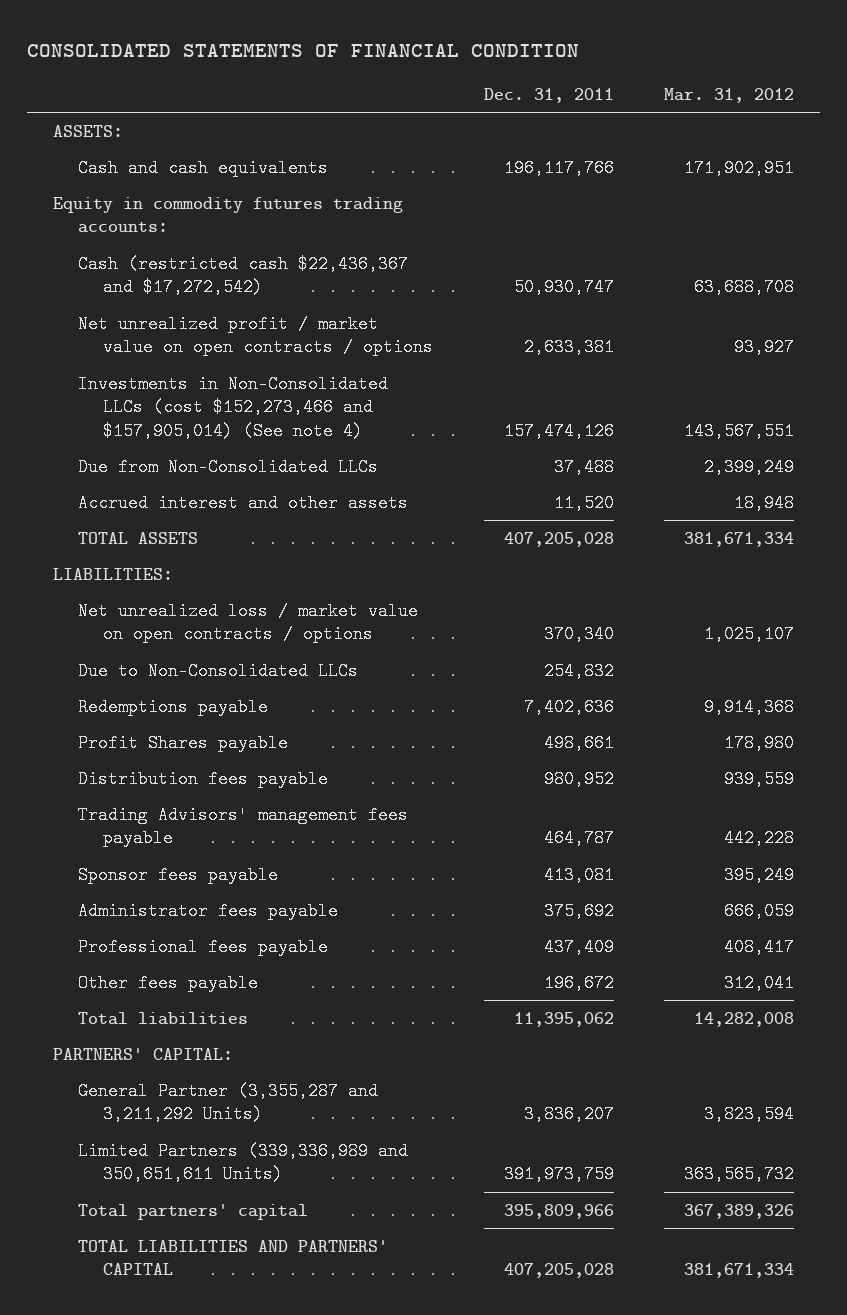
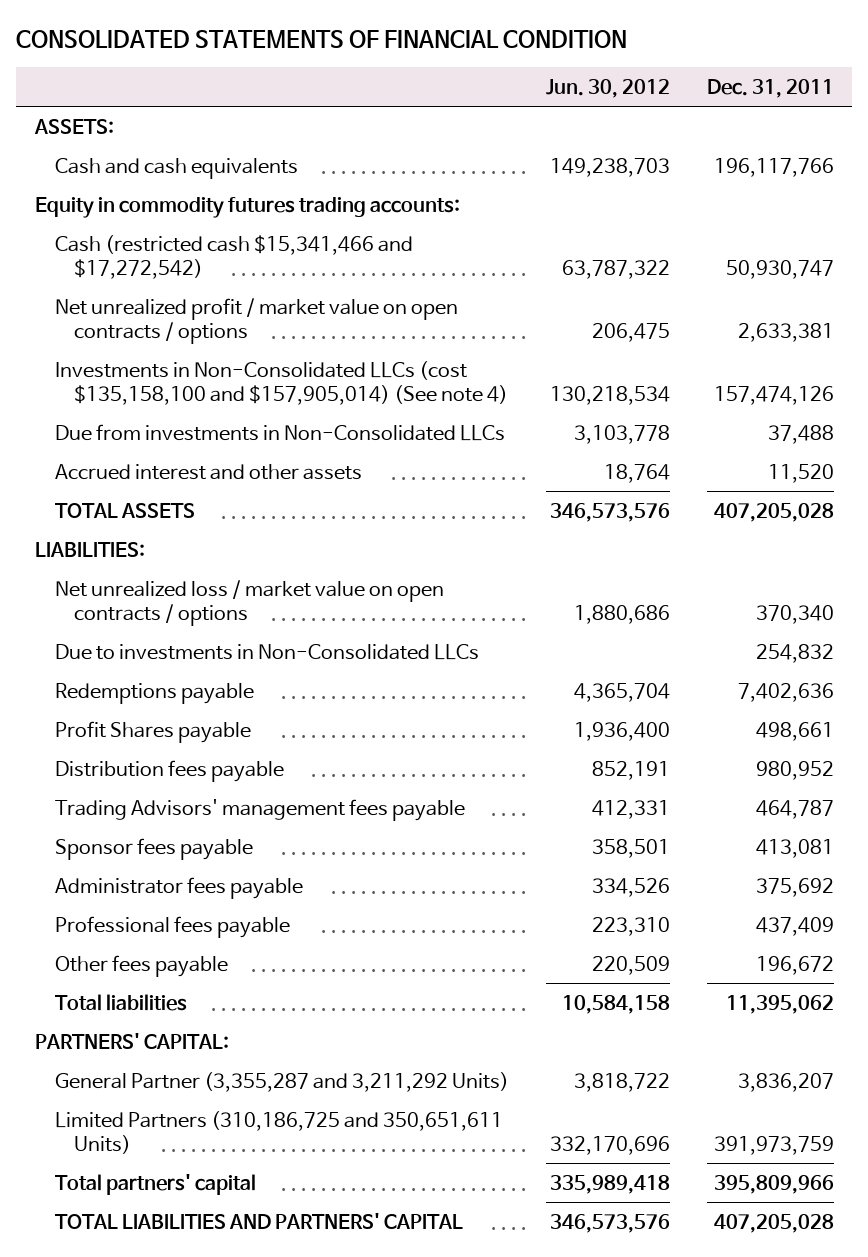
- | Dec. 31, 2011 | Mar. 31, 2012
+ | Jun. 30, 2012 | Dec. 31, 2011
- Cash (restricted cash $22,436,367 and $17,272,542) | 50,930,747 | 63,688,708
+ Cash (restricted cash $15,341,466 and $17,272,542) | 63,787,322 | 50,930,747
- Investments in Non-Consolidated LLCs (cost $152,273,466 and $157,905,014) (See note 4) | 157,474,126 | 143,567,551
- Due from Non-Consolidated LLCs | 37,488 | 2,399,249
+ Investments in Non-Consolidated LLCs (cost $135,158,100 and $157,905,014) (See note 4) | 130,218,534 | 157,474,126
+ Due from investments in Non-Consolidated LLCs | 3,103,778 | 37,488
- Due to Non-Consolidated LLCs | 254,832 |
+ Due to investments in Non-Consolidated LLCs | | 254,832
- Limited Partners (339,336,989 and 350,651,611 Units) | 391,973,759 | 363,565,732
+ Limited Partners (310,186,725 and 350,651,611 Units) | 332,170,696 | 391,973,759

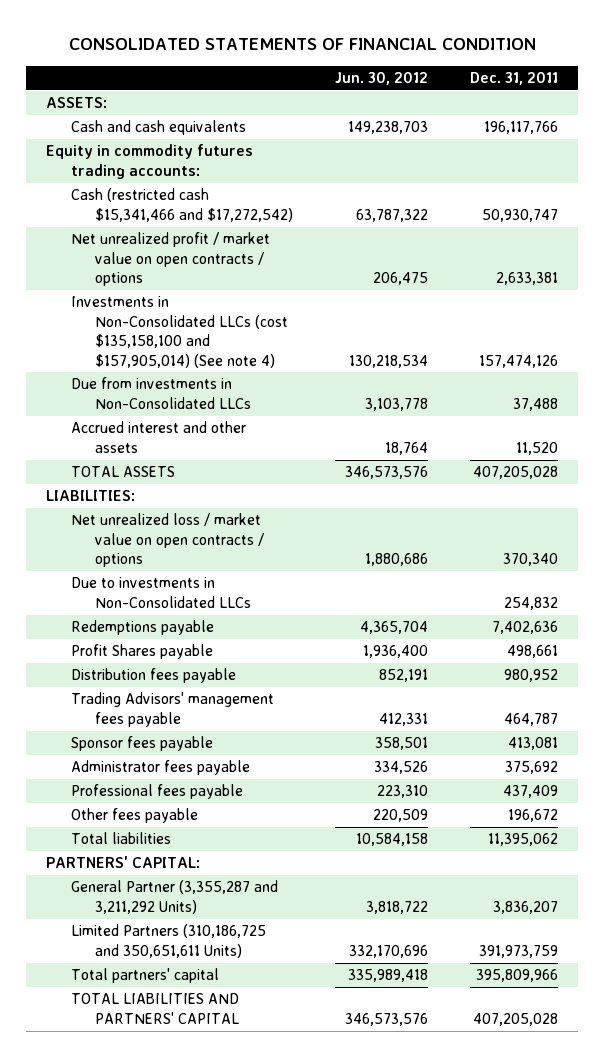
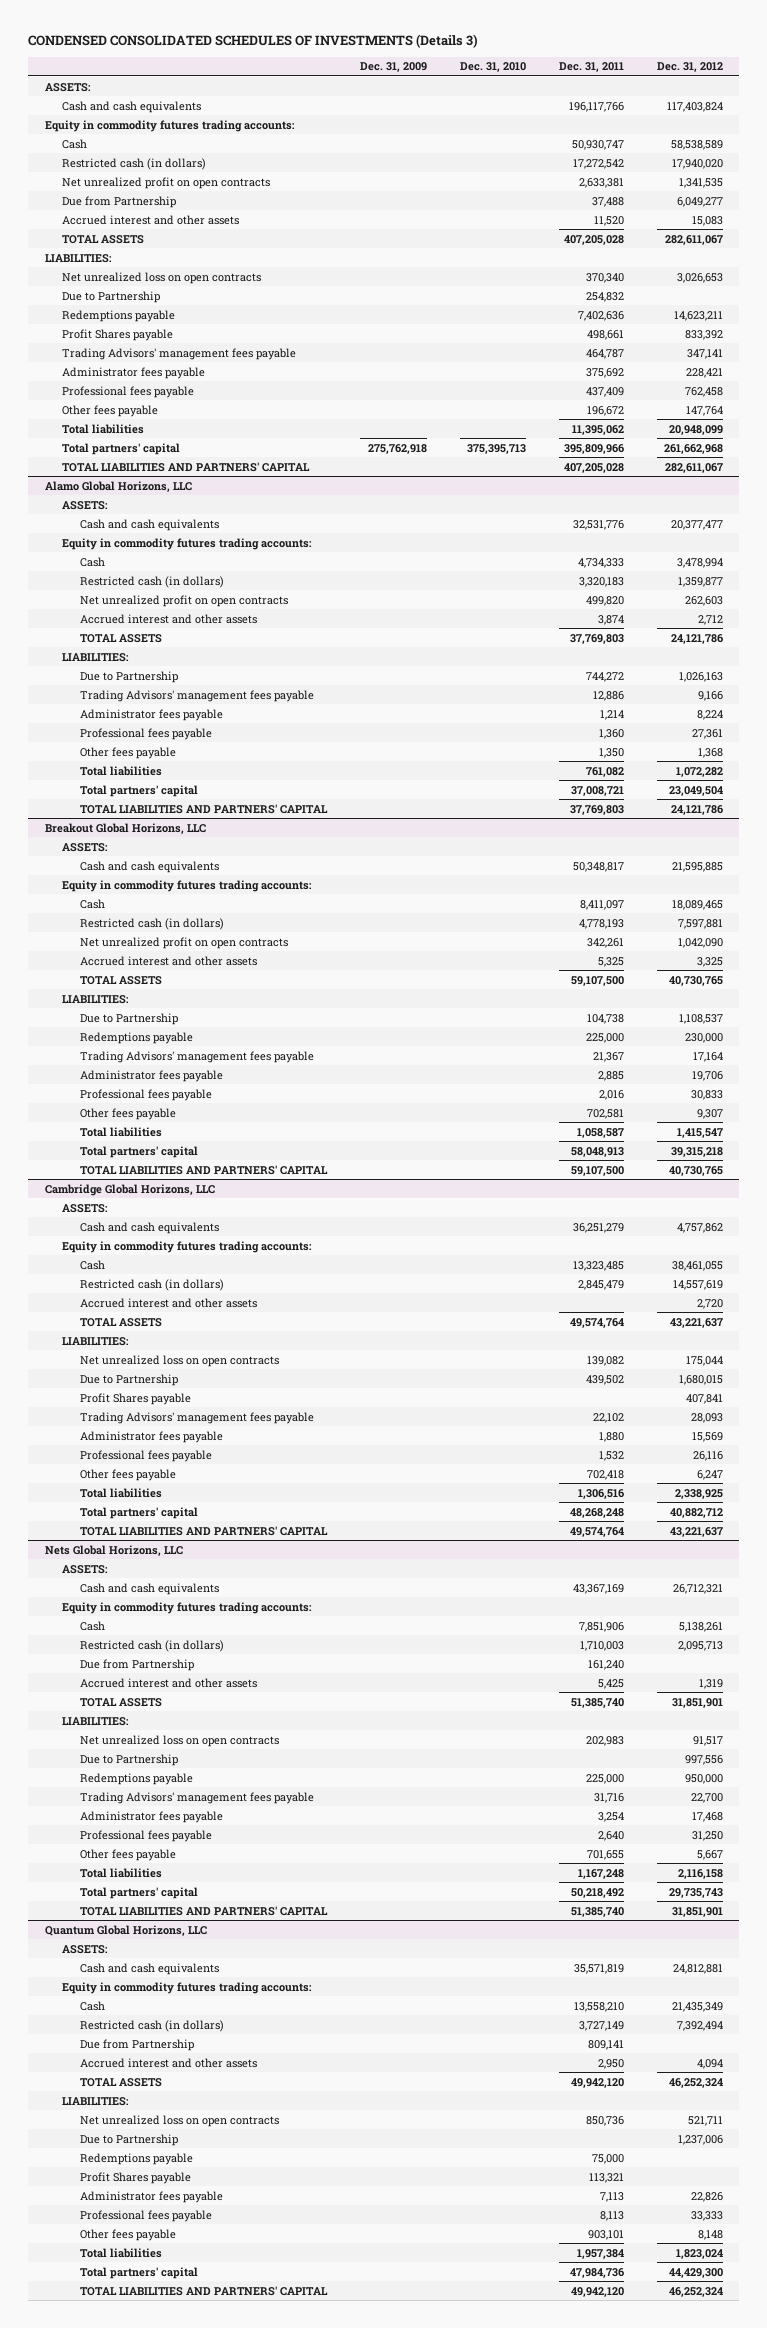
- CONSOLIDATED STATEMENTS OF FINANCIAL CONDITION
+ CONDENSED CONSOLIDATED SCHEDULES OF INVESTMENTS (Details 3)
- | Jun. 30, 2012 | Dec. 31, 2011
+ | Dec. 31, 2009 | Dec. 31, 2010 | Dec. 31, 2011 | Dec. 31, 2012
- Cash (restricted cash $15,341,466 and $17,272,542) | 63,787,322 | 50,930,747
- Net unrealized profit / market value on open contracts / options | 206,475 | 2,633,381
- Investments in Non-Consolidated LLCs (cost $135,158,100 and $157,905,014) (See note 4) | 130,218,534 | 157,474,126
- Due from investments in Non-Consolidated LLCs | 3,103,778 | 37,488
+ Cash | | | 50,930,747 | 58,538,589
+ Restricted cash (in dollars) | | | 17,272,542 | 17,940,020
+ Net unrealized profit on open contracts | | | 2,633,381 | 1,341,535
+ Due from Partnership | | | 37,488 | 6,049,277
- Net unrealized loss / market value on open contracts / options | 1,880,686 | 370,340
- Due to investments in Non-Consolidated LLCs | | 254,832
+ Net unrealized loss on open contracts | | | 370,340 | 3,026,653
+ Due to Partnership | | | 254,832 |
- Distribution fees payable | 852,191 | 980,952
- Sponsor fees payable | 358,501 | 413,081
- PARTNERS' CAPITAL:
- General Partner (3,355,287 and 3,211,292 Units) | 3,818,722 | 3,836,207
- Limited Partners (310,186,725 and 350,651,611 Units) | 332,170,696 | 391,973,759
+ Alamo Global Horizons, LLC
+ ASSETS:
+ Cash and cash equivalents | | | 32,531,776 | 20,377,477
+ Equity in commodity futures trading accounts:
+ Cash | | | 4,734,333 | 3,478,994
+ Restricted cash (in dollars) | | | 3,320,183 | 1,359,877
+ Net unrealized profit on open contracts | | | 499,820 | 262,603
+ Accrued interest and other assets | | | 3,874 | 2,712
+ TOTAL ASSETS | | | 37,769,803 | 24,121,786
+ LIABILITIES:
+ Due to Partnership | | | 744,272 | 1,026,163
+ Trading Advisors' management fees payable | | | 12,886 | 9,166
+ Administrator fees payable | | | 1,214 | 8,224
+ Professional fees payable | | | 1,360 | 27,361
+ Other fees payable | | | 1,350 | 1,368
+ Total liabilities | | | 761,082 | 1,072,282
+ Total partners' capital | | | 37,008,721 | 23,049,504
+ TOTAL LIABILITIES AND PARTNERS' CAPITAL | | | 37,769,803 | 24,121,786
+ Breakout Global Horizons, LLC
+ ASSETS:
+ Cash and cash equivalents | | | 50,348,817 | 21,595,885
+ Equity in commodity futures trading accounts:
+ Cash | | | 8,411,097 | 18,089,465
+ Restricted cash (in dollars) | | | 4,778,193 | 7,597,881
+ Net unrealized profit on open contracts | | | 342,261 | 1,042,090
+ Accrued interest and other assets | | | 5,325 | 3,325
+ TOTAL ASSETS | | | 59,107,500 | 40,730,765
+ LIABILITIES:
+ Due to Partnership | | | 104,738 | 1,108,537
+ Redemptions payable | | | 225,000 | 230,000
+ Trading Advisors' management fees payable | | | 21,367 | 17,164
+ Administrator fees payable | | | 2,885 | 19,706
+ Professional fees payable | | | 2,016 | 30,833
+ Other fees payable | | | 702,581 | 9,307
+ Total liabilities | | | 1,058,587 | 1,415,547
+ Total partners' capital | | | 58,048,913 | 39,315,218
+ TOTAL LIABILITIES AND PARTNERS' CAPITAL | | | 59,107,500 | 40,730,765
+ Cambridge Global Horizons, LLC
+ ASSETS:
+ Cash and cash equivalents | | | 36,251,279 | 4,757,862
+ Equity in commodity futures trading accounts:
+ Cash | | | 13,323,485 | 38,461,055
+ Restricted cash (in dollars) | | | 2,845,479 | 14,557,619
+ Accrued interest and other assets | | | | 2,720
+ TOTAL ASSETS | | | 49,574,764 | 43,221,637
+ LIABILITIES:
+ Net unrealized loss on open contracts | | | 139,082 | 175,044
+ Due to Partnership | | | 439,502 | 1,680,015
+ Profit Shares payable | | | | 407,841
+ Trading Advisors' management fees payable | | | 22,102 | 28,093
+ Administrator fees payable | | | 1,880 | 15,569
+ Professional fees payable | | | 1,532 | 26,116
+ Other fees payable | | | 702,418 | 6,247
+ Total liabilities | | | 1,306,516 | 2,338,925
+ Total partners' capital | | | 48,268,248 | 40,882,712
+ TOTAL LIABILITIES AND PARTNERS' CAPITAL | | | 49,574,764 | 43,221,637
+ Nets Global Horizons, LLC
+ ASSETS:
+ Cash and cash equivalents | | | 43,367,169 | 26,712,321
+ Equity in commodity futures trading accounts:
+ Cash | | | 7,851,906 | 5,138,261
+ Restricted cash (in dollars) | | | 1,710,003 | 2,095,713
+ Due from Partnership | | | 161,240 |
+ Accrued interest and other assets | | | 5,425 | 1,319
+ TOTAL ASSETS | | | 51,385,740 | 31,851,901
+ LIABILITIES:
+ Net unrealized loss on open contracts | | | 202,983 | 91,517
+ Due to Partnership | | | | 997,556
+ Redemptions payable | | | 225,000 | 950,000
+ Trading Advisors' management fees payable | | | 31,716 | 22,700
+ Administrator fees payable | | | 3,254 | 17,468
+ Professional fees payable | | | 2,640 | 31,250
+ Other fees payable | | | 701,655 | 5,667
+ Total liabilities | | | 1,167,248 | 2,116,158
+ Total partners' capital | | | 50,218,492 | 29,735,743
+ TOTAL LIABILITIES AND PARTNERS' CAPITAL | | | 51,385,740 | 31,851,901
+ Quantum Global Horizons, LLC
+ ASSETS:
+ Cash and cash equivalents | | | 35,571,819 | 24,812,881
+ Equity in commodity futures trading accounts:
+ Cash | | | 13,558,210 | 21,435,349
+ Restricted cash (in dollars) | | | 3,727,149 | 7,392,494
+ Due from Partnership | | | 809,141 |
+ Accrued interest and other assets | | | 2,950 | 4,094
+ TOTAL ASSETS | | | 49,942,120 | 46,252,324
+ LIABILITIES:
+ Net unrealized loss on open contracts | | | 850,736 | 521,711
+ Due to Partnership | | | | 1,237,006
+ Redemptions payable | | | 75,000 |
+ Profit Shares payable | | | 113,321 |
+ Administrator fees payable | | | 7,113 | 22,826
+ Professional fees payable | | | 8,113 | 33,333
+ Other fees payable | | | 903,101 | 8,148
+ Total liabilities | | | 1,957,384 | 1,823,024
+ Total partners' capital | | | 47,984,736 | 44,429,300
+ TOTAL LIABILITIES AND PARTNERS' CAPITAL | | | 49,942,120 | 46,252,324

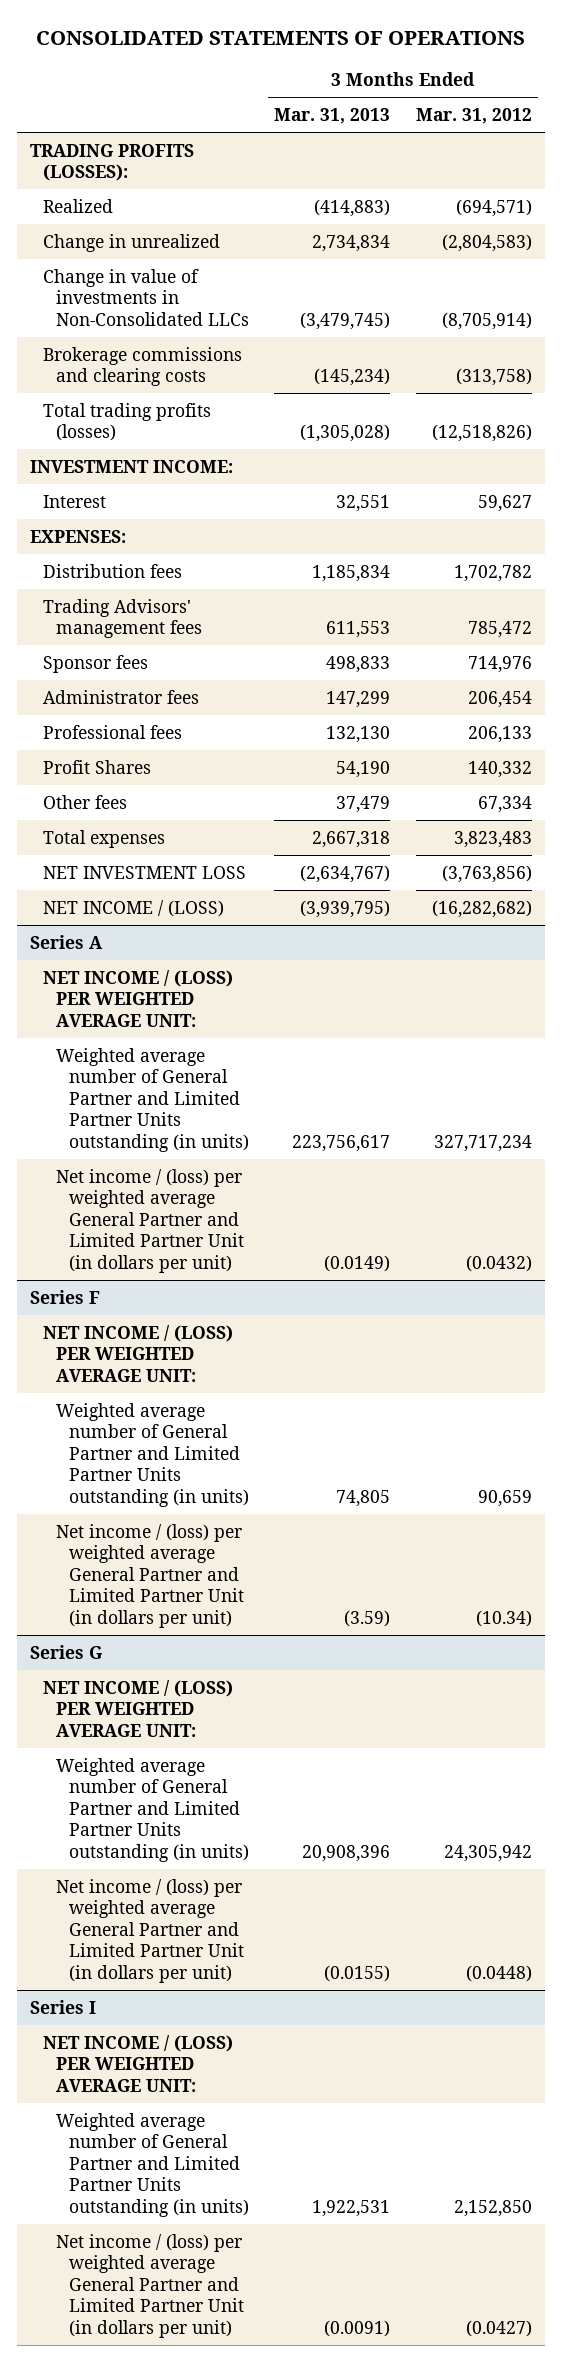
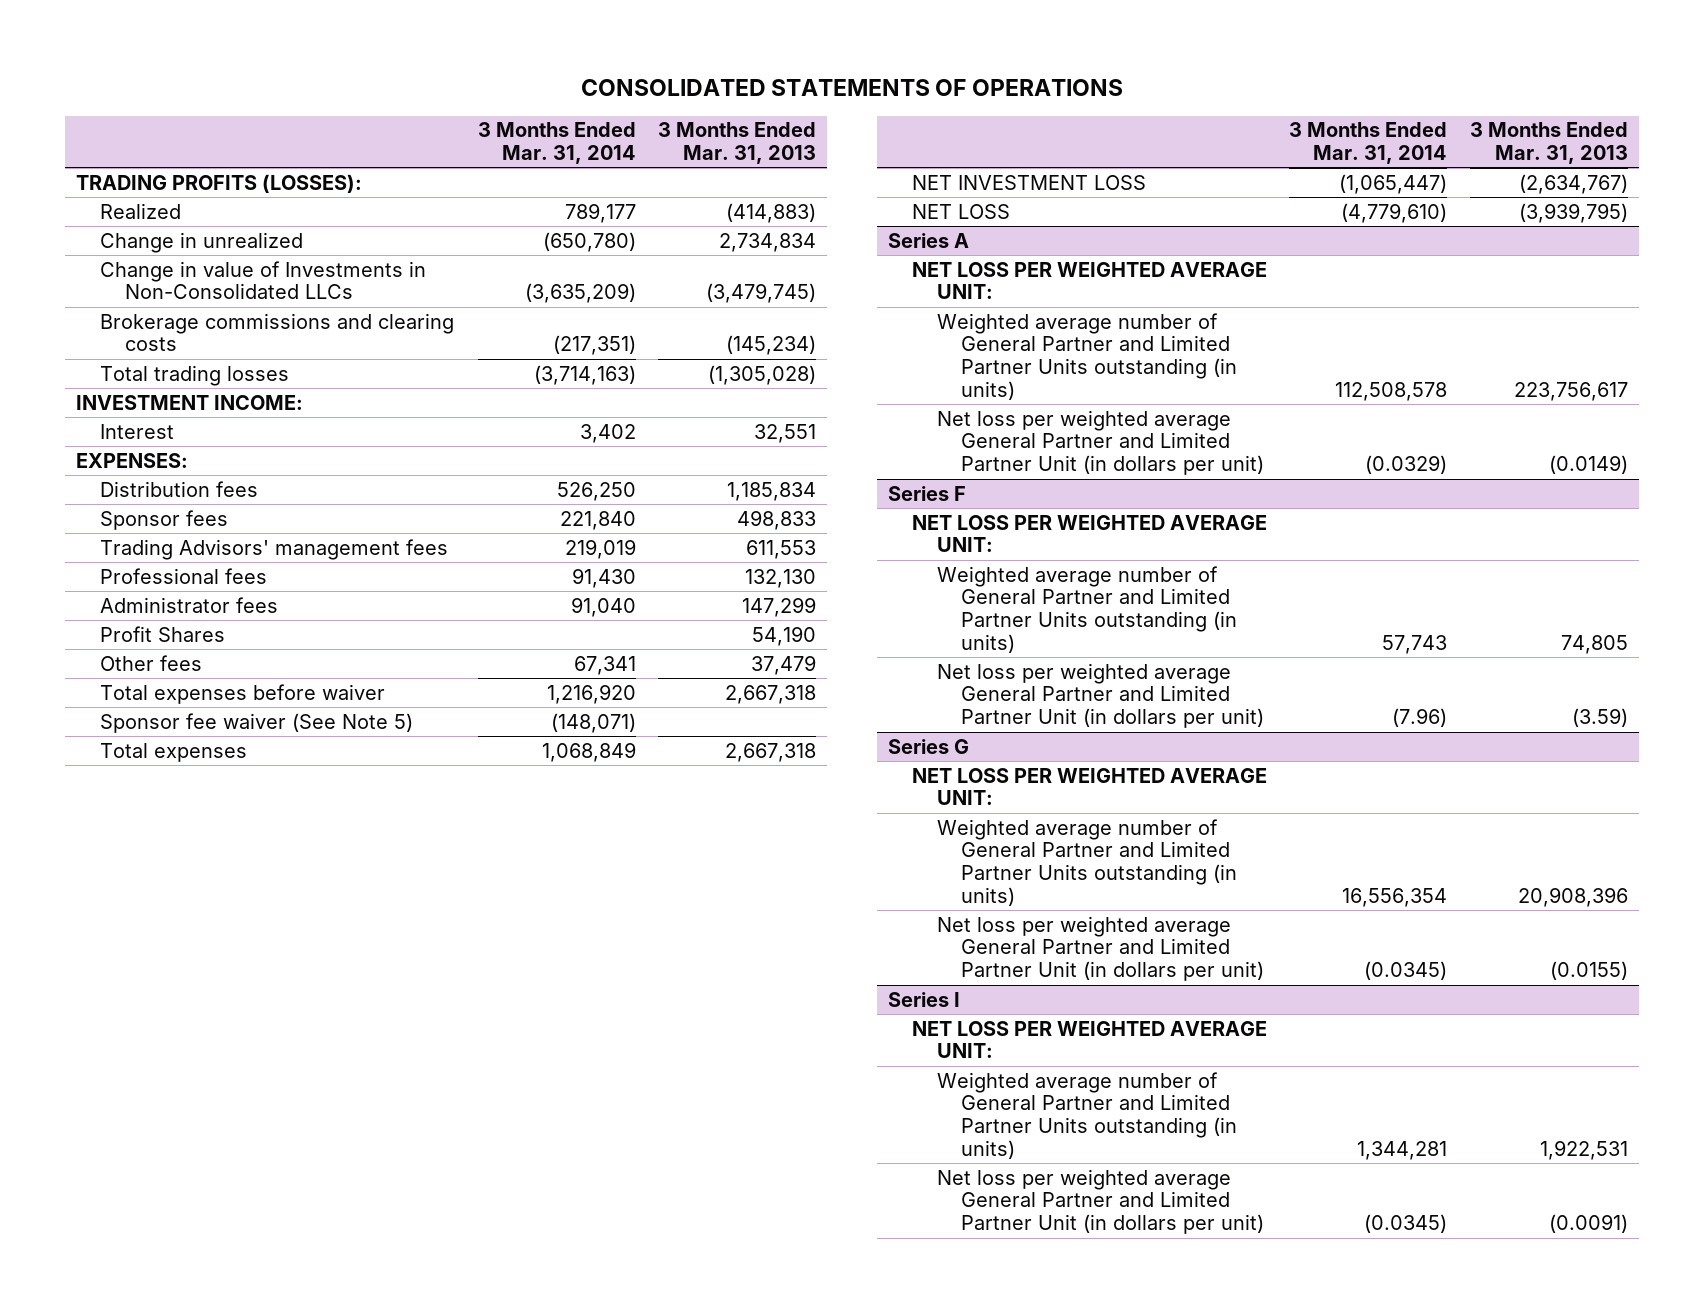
- | 3 Months Ended Mar. 31, 2013 | 3 Months Ended Mar. 31, 2012
+ | 3 Months Ended Mar. 31, 2014 | 3 Months Ended Mar. 31, 2013
- Change in value of investments in Non-Consolidated LLCs | (3,479,745) | (8,705,914)
+ Change in value of Investments in Non-Consolidated LLCs | (3,635,209) | (3,479,745)
- Total trading profits (losses) | (1,305,028) | (12,518,826)
+ Total trading losses | (3,714,163) | (1,305,028)
moved down: Trading Advisors' management fees | 219,019 | 611,553
moved down: Administrator fees | 91,040 | 147,299
+ Total expenses before waiver | 1,216,920 | 2,667,318
+ Sponsor fee waiver (See Note 5) | (148,071) |
- NET INCOME / (LOSS) | (3,939,795) | (16,282,682)
+ NET LOSS | (4,779,610) | (3,939,795)
@ Series A
- NET INCOME / (LOSS) PER WEIGHTED AVERAGE UNIT:
+ NET LOSS PER WEIGHTED AVERAGE UNIT:
- Net income / (loss) per weighted average General Partner and Limited Partner Unit (in dollars per unit) | (0.0149) | (0.0432)
+ Net loss per weighted average General Partner and Limited Partner Unit (in dollars per unit) | (0.0329) | (0.0149)
@ Series F
- NET INCOME / (LOSS) PER WEIGHTED AVERAGE UNIT:
+ NET LOSS PER WEIGHTED AVERAGE UNIT:
- Net income / (loss) per weighted average General Partner and Limited Partner Unit (in dollars per unit) | (3.59) | (10.34)
+ Net loss per weighted average General Partner and Limited Partner Unit (in dollars per unit) | (7.96) | (3.59)
@ Series G
- NET INCOME / (LOSS) PER WEIGHTED AVERAGE UNIT:
+ NET LOSS PER WEIGHTED AVERAGE UNIT:
- Net income / (loss) per weighted average General Partner and Limited Partner Unit (in dollars per unit) | (0.0155) | (0.0448)
+ Net loss per weighted average General Partner and Limited Partner Unit (in dollars per unit) | (0.0345) | (0.0155)
@ Series I
- NET INCOME / (LOSS) PER WEIGHTED AVERAGE UNIT:
+ NET LOSS PER WEIGHTED AVERAGE UNIT:
- Net income / (loss) per weighted average General Partner and Limited Partner Unit (in dollars per unit) | (0.0091) | (0.0427)
+ Net loss per weighted average General Partner and Limited Partner Unit (in dollars per unit) | (0.0345) | (0.0091)

